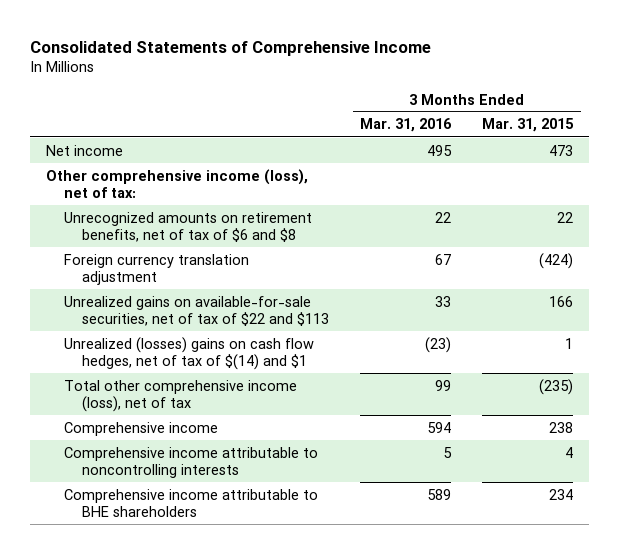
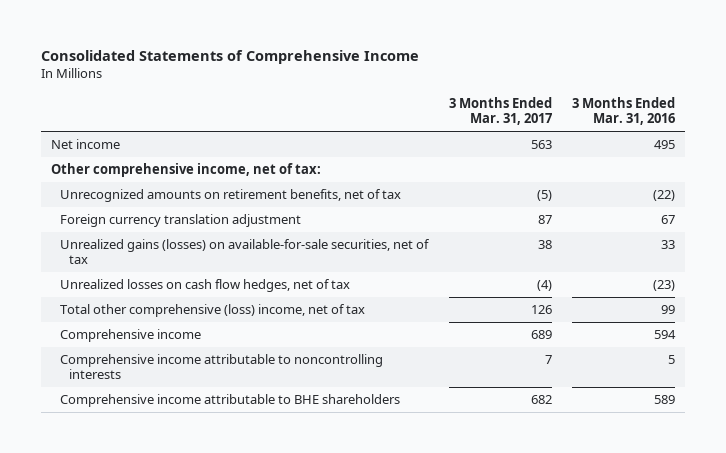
- | 3 Months Ended Mar. 31, 2016 | 3 Months Ended Mar. 31, 2015
+ | 3 Months Ended Mar. 31, 2017 | 3 Months Ended Mar. 31, 2016
- Other comprehensive income (loss), net of tax:
- Unrecognized amounts on retirement benefits, net of tax of $6 and $8 | 22 | 22
+ Other comprehensive income, net of tax:
+ Unrecognized amounts on retirement benefits, net of tax | (5) | (22)
- Unrealized gains on available-for-sale securities, net of tax of $22 and $113 | 33 | 166
- Unrealized (losses) gains on cash flow hedges, net of tax of $(14) and $1 | (23) | 1
- Total other comprehensive income (loss), net of tax | 99 | (235)
+ Unrealized gains (losses) on available-for-sale securities, net of tax | 38 | 33
+ Unrealized losses on cash flow hedges, net of tax | (4) | (23)
+ Total other comprehensive (loss) income, net of tax | 126 | 99

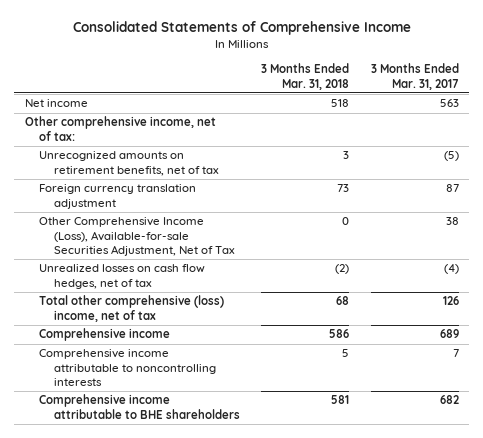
- | 3 Months Ended Mar. 31, 2017 | 3 Months Ended Mar. 31, 2016
+ | 3 Months Ended Mar. 31, 2018 | 3 Months Ended Mar. 31, 2017
- Unrealized gains (losses) on available-for-sale securities, net of tax | 38 | 33
+ Other Comprehensive Income (Loss), Available-for-sale Securities Adjustment, Net of Tax | 0 | 38

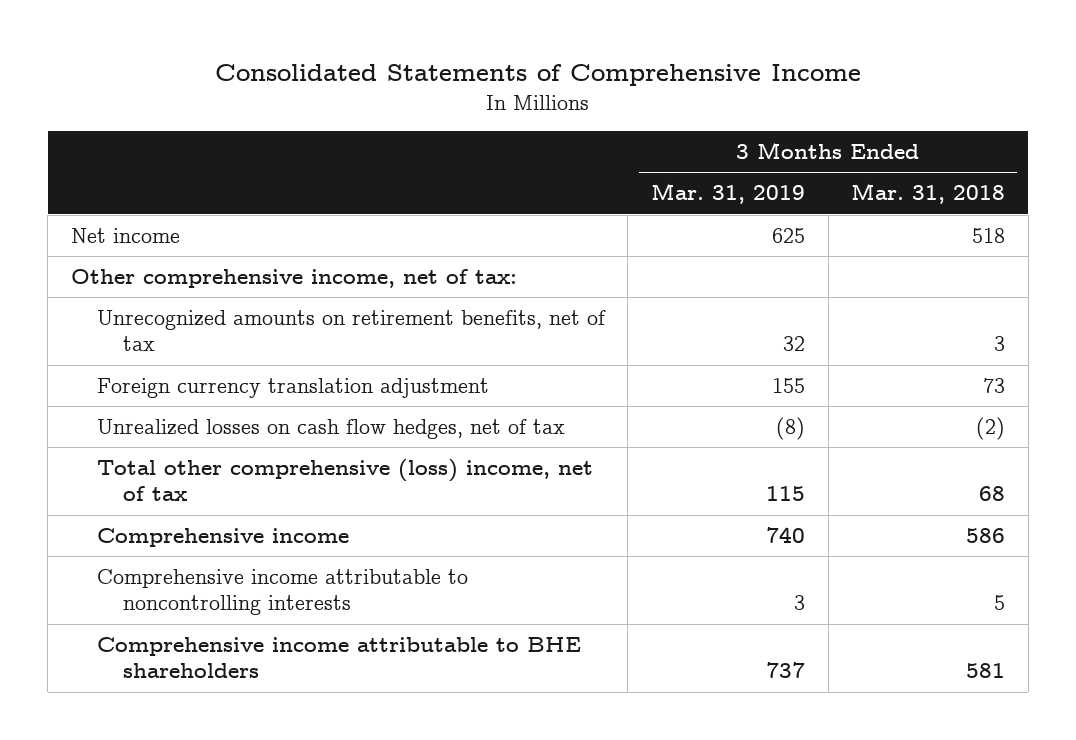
- | 3 Months Ended Mar. 31, 2018 | 3 Months Ended Mar. 31, 2017
+ | 3 Months Ended Mar. 31, 2019 | 3 Months Ended Mar. 31, 2018
- Other Comprehensive Income (Loss), Available-for-sale Securities Adjustment, Net of Tax | 0 | 38

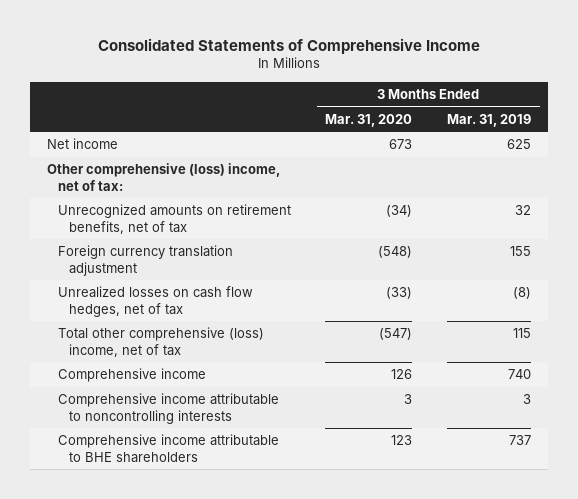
- | 3 Months Ended Mar. 31, 2019 | 3 Months Ended Mar. 31, 2018
+ | 3 Months Ended Mar. 31, 2020 | 3 Months Ended Mar. 31, 2019
- Other comprehensive income, net of tax:
+ Other comprehensive (loss) income, net of tax:

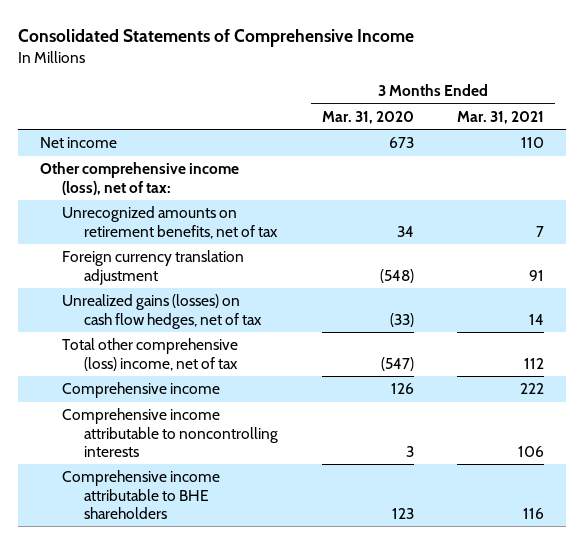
- | 3 Months Ended Mar. 31, 2020 | 3 Months Ended Mar. 31, 2019
+ | 3 Months Ended Mar. 31, 2020 | 3 Months Ended Mar. 31, 2021
- Other comprehensive (loss) income, net of tax:
- Unrecognized amounts on retirement benefits, net of tax | (34) | 32
+ Other comprehensive income (loss), net of tax:
+ Unrecognized amounts on retirement benefits, net of tax | 34 | 7
- Unrealized losses on cash flow hedges, net of tax | (33) | (8)
+ Unrealized gains (losses) on cash flow hedges, net of tax | (33) | 14

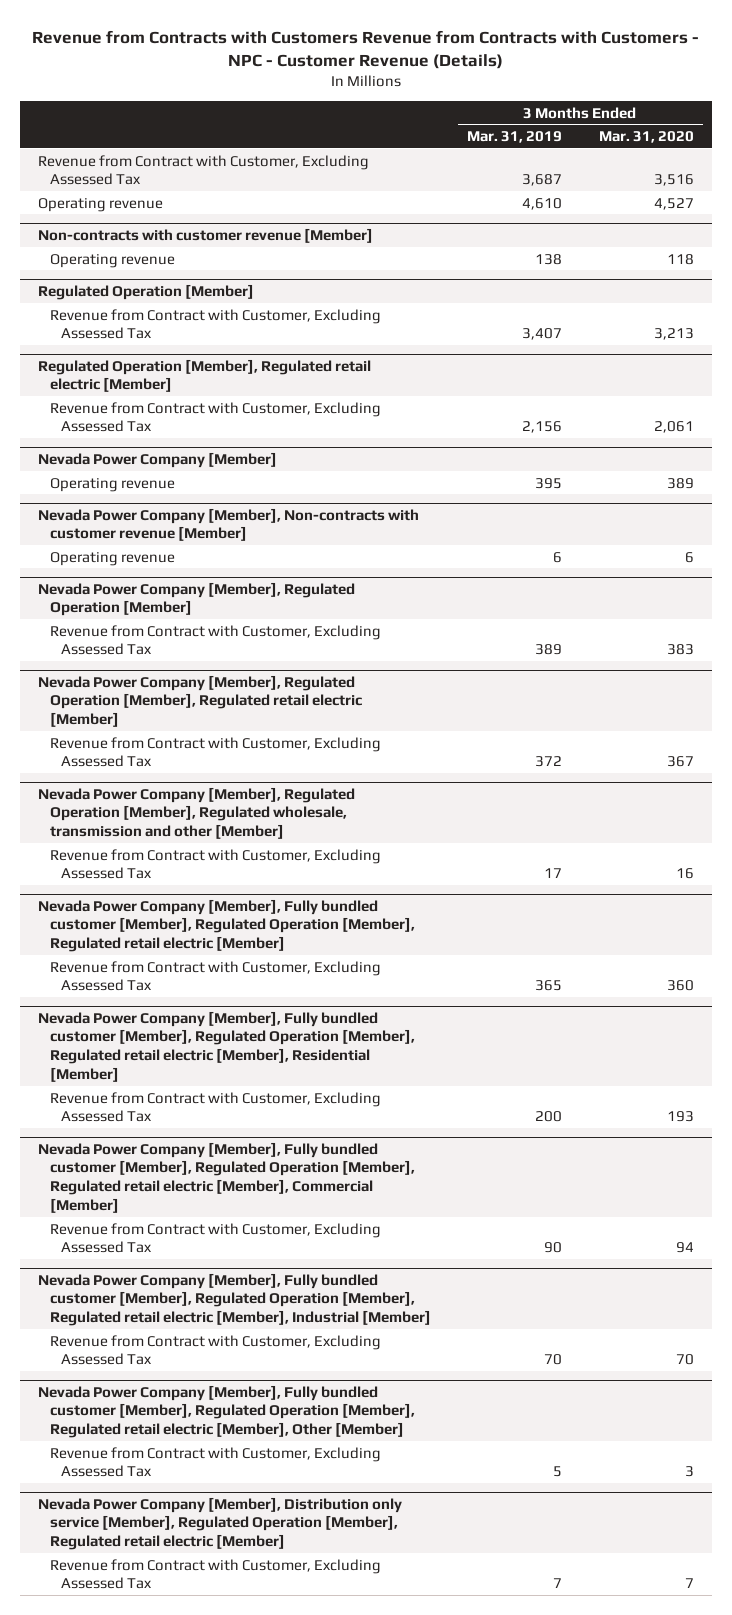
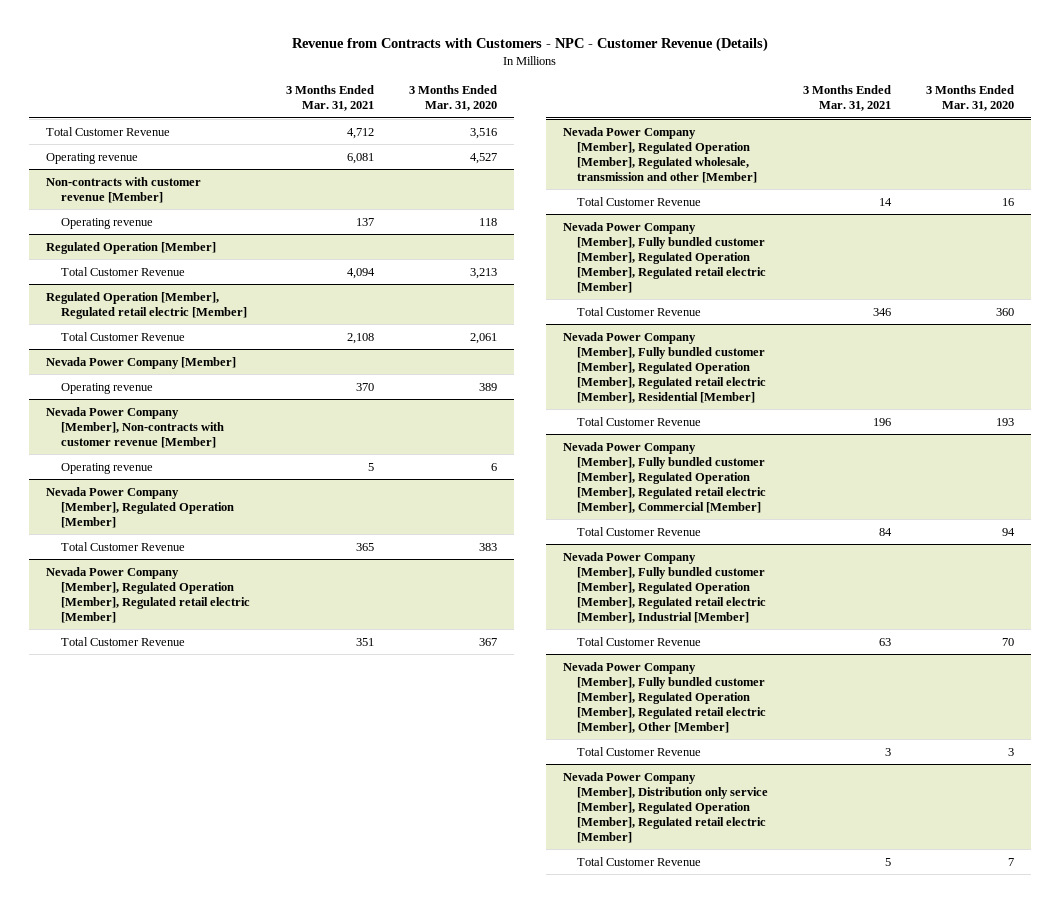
- Revenue from Contracts with Customers Revenue from Contracts with Customers - NPC - Customer Revenue (Details)
+ Revenue from Contracts with Customers - NPC - Customer Revenue (Details)
- | 3 Months Ended Mar. 31, 2019 | 3 Months Ended Mar. 31, 2020
+ | 3 Months Ended Mar. 31, 2021 | 3 Months Ended Mar. 31, 2020
- Revenue from Contract with Customer, Excluding Assessed Tax | 3,687 | 3,516
+ Total Customer Revenue | 4,712 | 3,516
@ Regulated Operation [Member]
- Revenue from Contract with Customer, Excluding Assessed Tax | 3,407 | 3,213
+ Total Customer Revenue | 4,094 | 3,213
@ Regulated Operation [Member], Regulated retail electric [Member]
- Revenue from Contract with Customer, Excluding Assessed Tax | 2,156 | 2,061
+ Total Customer Revenue | 2,108 | 2,061
@ Nevada Power Company [Member], Regulated Operation [Member]
- Revenue from Contract with Customer, Excluding Assessed Tax | 389 | 383
+ Total Customer Revenue | 365 | 383
@ Nevada Power Company [Member], Regulated Operation [Member], Regulated retail electric [Member]
- Revenue from Contract with Customer, Excluding Assessed Tax | 372 | 367
+ Total Customer Revenue | 351 | 367
@ Nevada Power Company [Member], Regulated Operation [Member], Regulated wholesale, transmission and other [Member]
- Revenue from Contract with Customer, Excluding Assessed Tax | 17 | 16
+ Total Customer Revenue | 14 | 16
@ Nevada Power Company [Member], Fully bundled customer [Member], Regulated Operation [Member], Regulated retail electric [Member]
- Revenue from Contract with Customer, Excluding Assessed Tax | 365 | 360
+ Total Customer Revenue | 346 | 360
@ Nevada Power Company [Member], Fully bundled customer [Member], Regulated Operation [Member], Regulated retail electric [Member], Residential [Member]
- Revenue from Contract with Customer, Excluding Assessed Tax | 200 | 193
+ Total Customer Revenue | 196 | 193
@ Nevada Power Company [Member], Fully bundled customer [Member], Regulated Operation [Member], Regulated retail electric [Member], Commercial [Member]
- Revenue from Contract with Customer, Excluding Assessed Tax | 90 | 94
+ Total Customer Revenue | 84 | 94
@ Nevada Power Company [Member], Fully bundled customer [Member], Regulated Operation [Member], Regulated retail electric [Member], Industrial [Member]
- Revenue from Contract with Customer, Excluding Assessed Tax | 70 | 70
+ Total Customer Revenue | 63 | 70
@ Nevada Power Company [Member], Fully bundled customer [Member], Regulated Operation [Member], Regulated retail electric [Member], Other [Member]
- Revenue from Contract with Customer, Excluding Assessed Tax | 5 | 3
+ Total Customer Revenue | 3 | 3
@ Nevada Power Company [Member], Distribution only service [Member], Regulated Operation [Member], Regulated retail electric [Member]
- Revenue from Contract with Customer, Excluding Assessed Tax | 7 | 7
+ Total Customer Revenue | 5 | 7

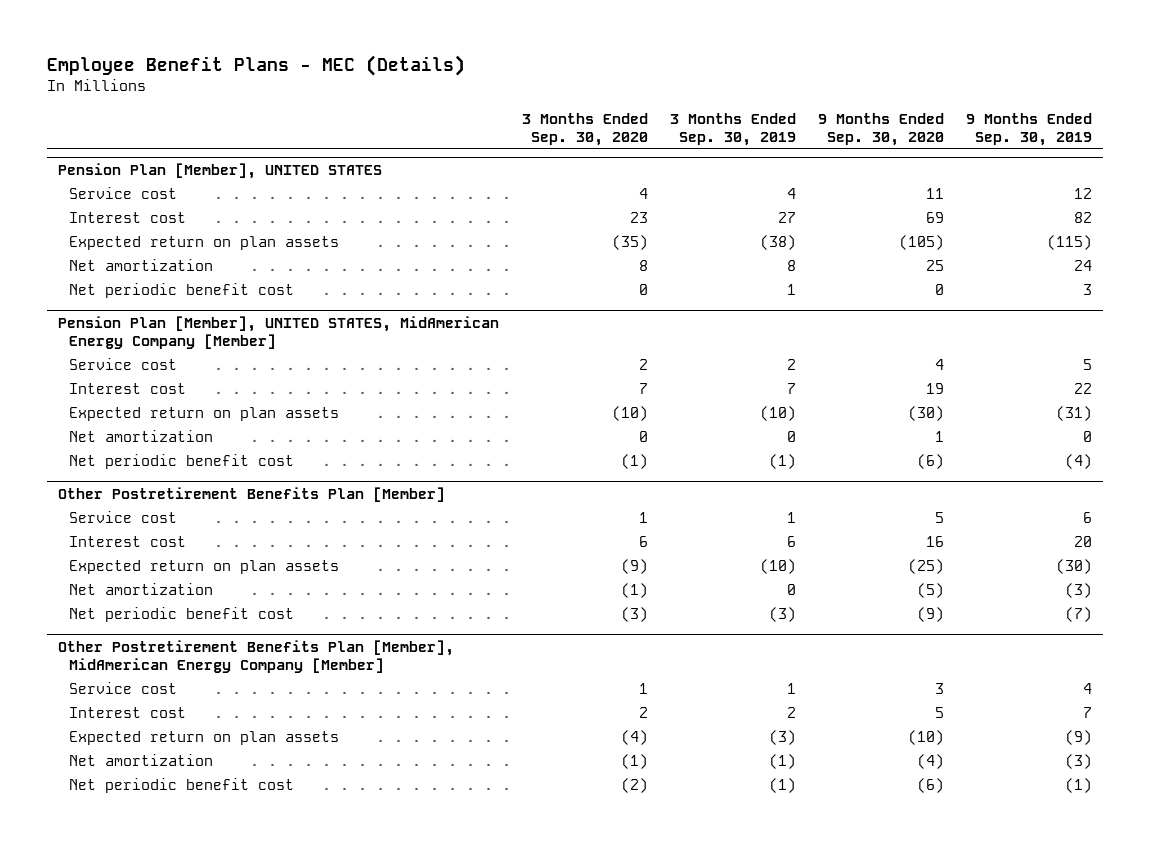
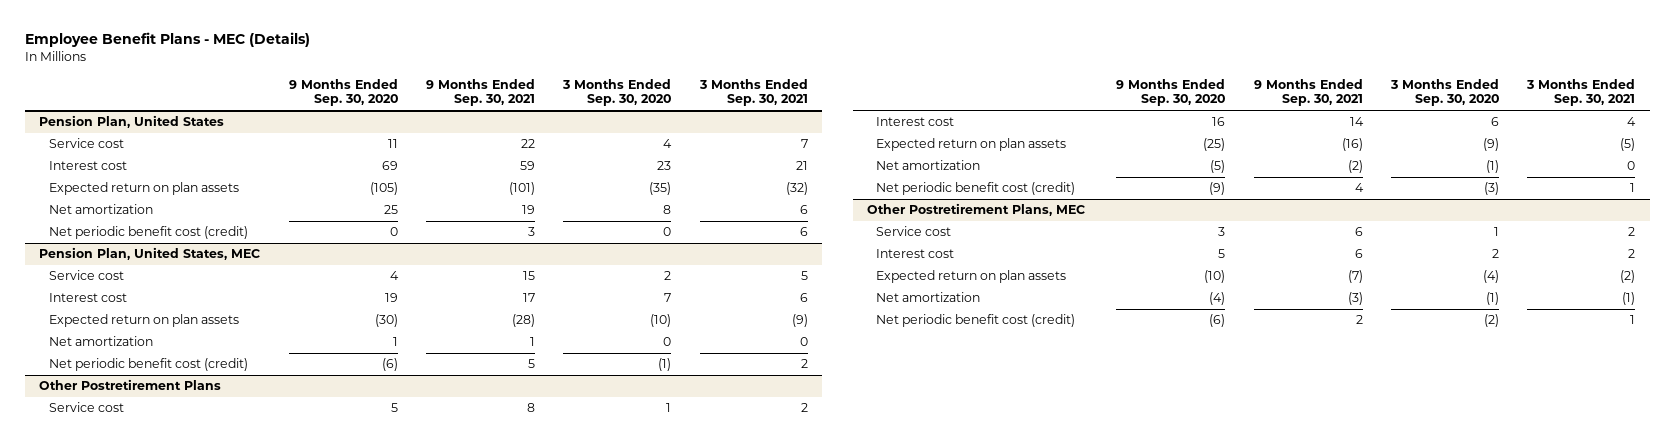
- | 3 Months Ended Sep. 30, 2020 | 3 Months Ended Sep. 30, 2019 | 9 Months Ended Sep. 30, 2020 | 9 Months Ended Sep. 30, 2019
+ | 9 Months Ended Sep. 30, 2020 | 9 Months Ended Sep. 30, 2021 | 3 Months Ended Sep. 30, 2020 | 3 Months Ended Sep. 30, 2021
- Pension Plan [Member], UNITED STATES
+ Pension Plan, United States
- Net periodic benefit cost | 0 | 1 | 0 | 3
- Pension Plan [Member], UNITED STATES, MidAmerican Energy Company [Member]
+ Net periodic benefit cost (credit) | 0 | 3 | 0 | 6
+ Pension Plan, United States, MEC
- Net periodic benefit cost | (1) | (1) | (6) | (4)
- Other Postretirement Benefits Plan [Member]
+ Net periodic benefit cost (credit) | (6) | 5 | (1) | 2
+ Other Postretirement Plans
- Net periodic benefit cost | (3) | (3) | (9) | (7)
- Other Postretirement Benefits Plan [Member], MidAmerican Energy Company [Member]
+ Net periodic benefit cost (credit) | (9) | 4 | (3) | 1
+ Other Postretirement Plans, MEC
- Net periodic benefit cost | (2) | (1) | (6) | (1)
+ Net periodic benefit cost (credit) | (6) | 2 | (2) | 1

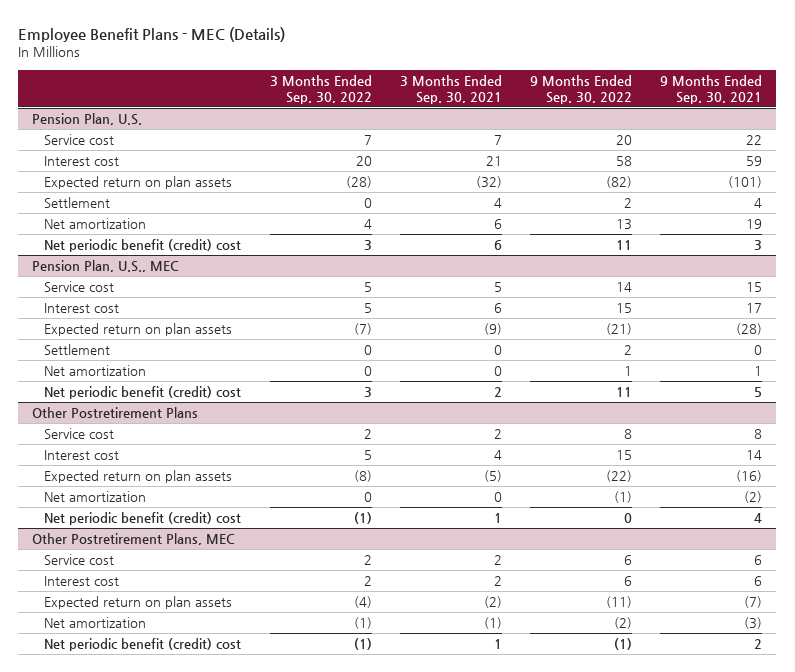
- | 9 Months Ended Sep. 30, 2020 | 9 Months Ended Sep. 30, 2021 | 3 Months Ended Sep. 30, 2020 | 3 Months Ended Sep. 30, 2021
+ | 3 Months Ended Sep. 30, 2022 | 3 Months Ended Sep. 30, 2021 | 9 Months Ended Sep. 30, 2022 | 9 Months Ended Sep. 30, 2021
- Pension Plan, United States
+ Pension Plan, U.S.
+ Settlement | 0 | 4 | 2 | 4
- Net periodic benefit cost (credit) | 0 | 3 | 0 | 6
- Pension Plan, United States, MEC
+ Net periodic benefit (credit) cost | 3 | 6 | 11 | 3
+ Pension Plan, U.S., MEC
+ Settlement | 0 | 0 | 2 | 0
- Net periodic benefit cost (credit) | (6) | 5 | (1) | 2
+ Net periodic benefit (credit) cost | 3 | 2 | 11 | 5
@ Other Postretirement Plans
- Net periodic benefit cost (credit) | (9) | 4 | (3) | 1
+ Net periodic benefit (credit) cost | (1) | 1 | 0 | 4
@ Other Postretirement Plans, MEC
- Net periodic benefit cost (credit) | (6) | 2 | (2) | 1
+ Net periodic benefit (credit) cost | (1) | 1 | (1) | 2

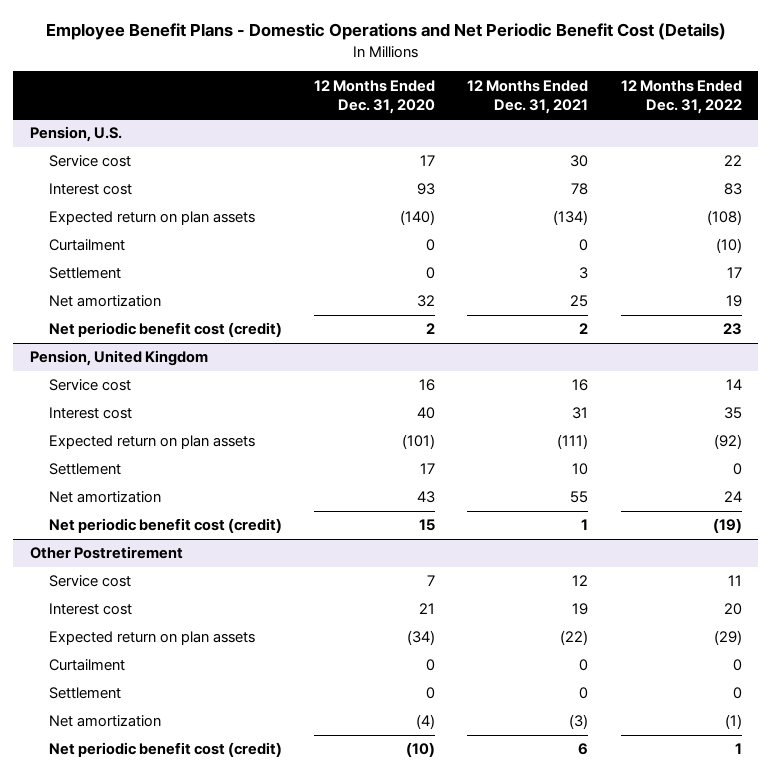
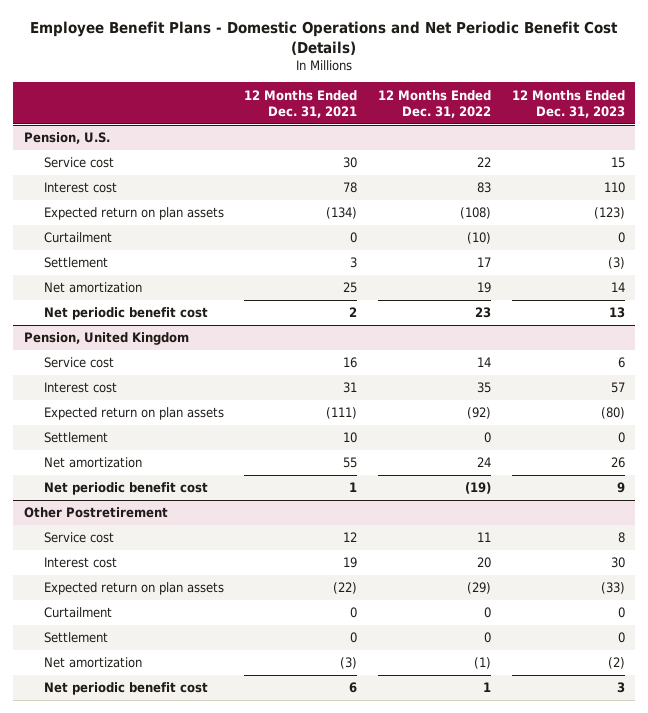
- | 12 Months Ended Dec. 31, 2020 | 12 Months Ended Dec. 31, 2021 | 12 Months Ended Dec. 31, 2022
+ | 12 Months Ended Dec. 31, 2021 | 12 Months Ended Dec. 31, 2022 | 12 Months Ended Dec. 31, 2023
@ Pension, U.S.
- Net periodic benefit cost (credit) | 2 | 2 | 23
+ Net periodic benefit cost | 2 | 23 | 13
@ Pension, United Kingdom
- Net periodic benefit cost (credit) | 15 | 1 | (19)
+ Net periodic benefit cost | 1 | (19) | 9
@ Other Postretirement
- Net periodic benefit cost (credit) | (10) | 6 | 1
+ Net periodic benefit cost | 6 | 1 | 3

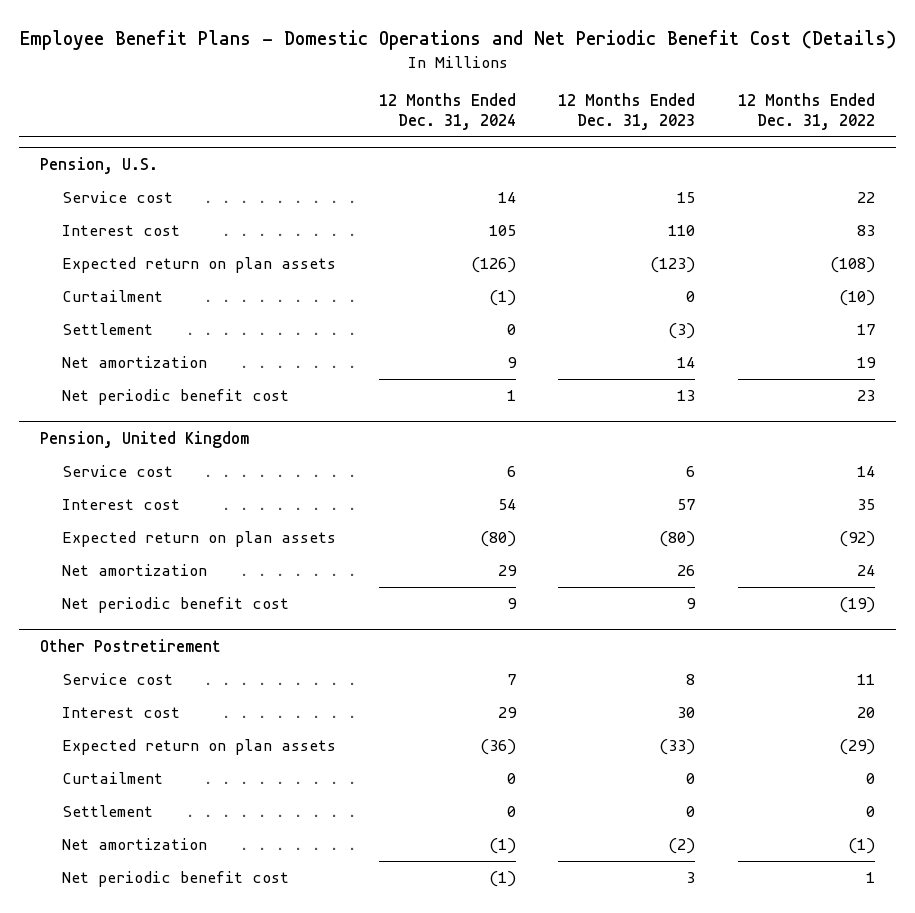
- | 12 Months Ended Dec. 31, 2021 | 12 Months Ended Dec. 31, 2022 | 12 Months Ended Dec. 31, 2023
+ | 12 Months Ended Dec. 31, 2024 | 12 Months Ended Dec. 31, 2023 | 12 Months Ended Dec. 31, 2022
@ Pension, United Kingdom
- Settlement | 10 | 0 | 0

